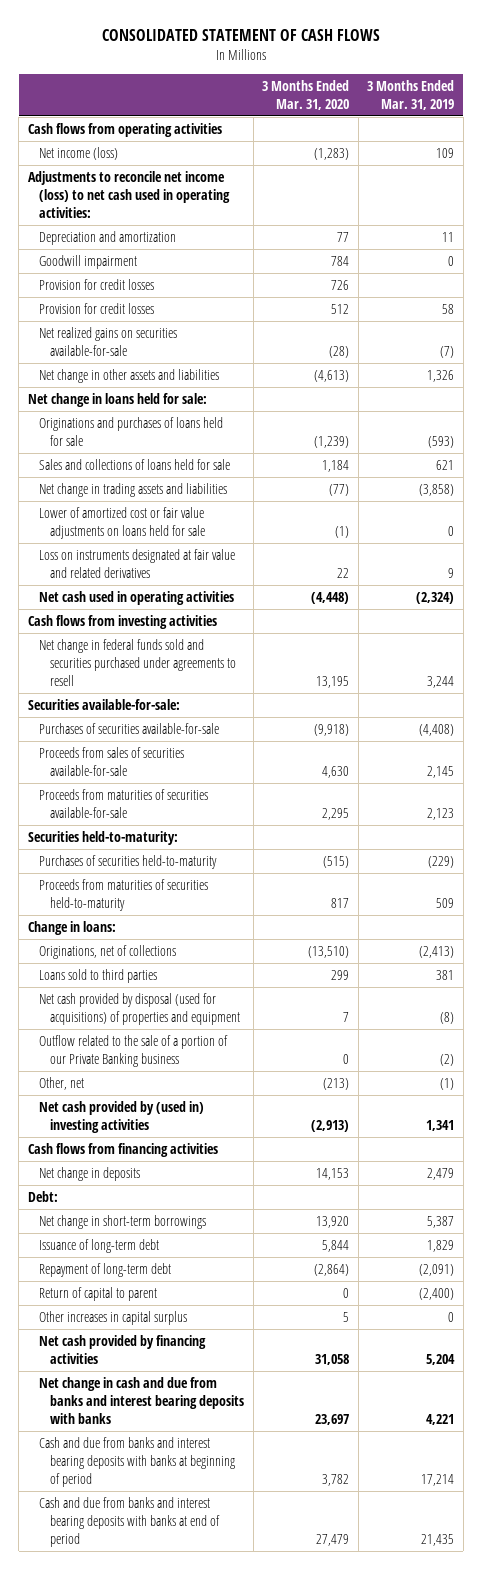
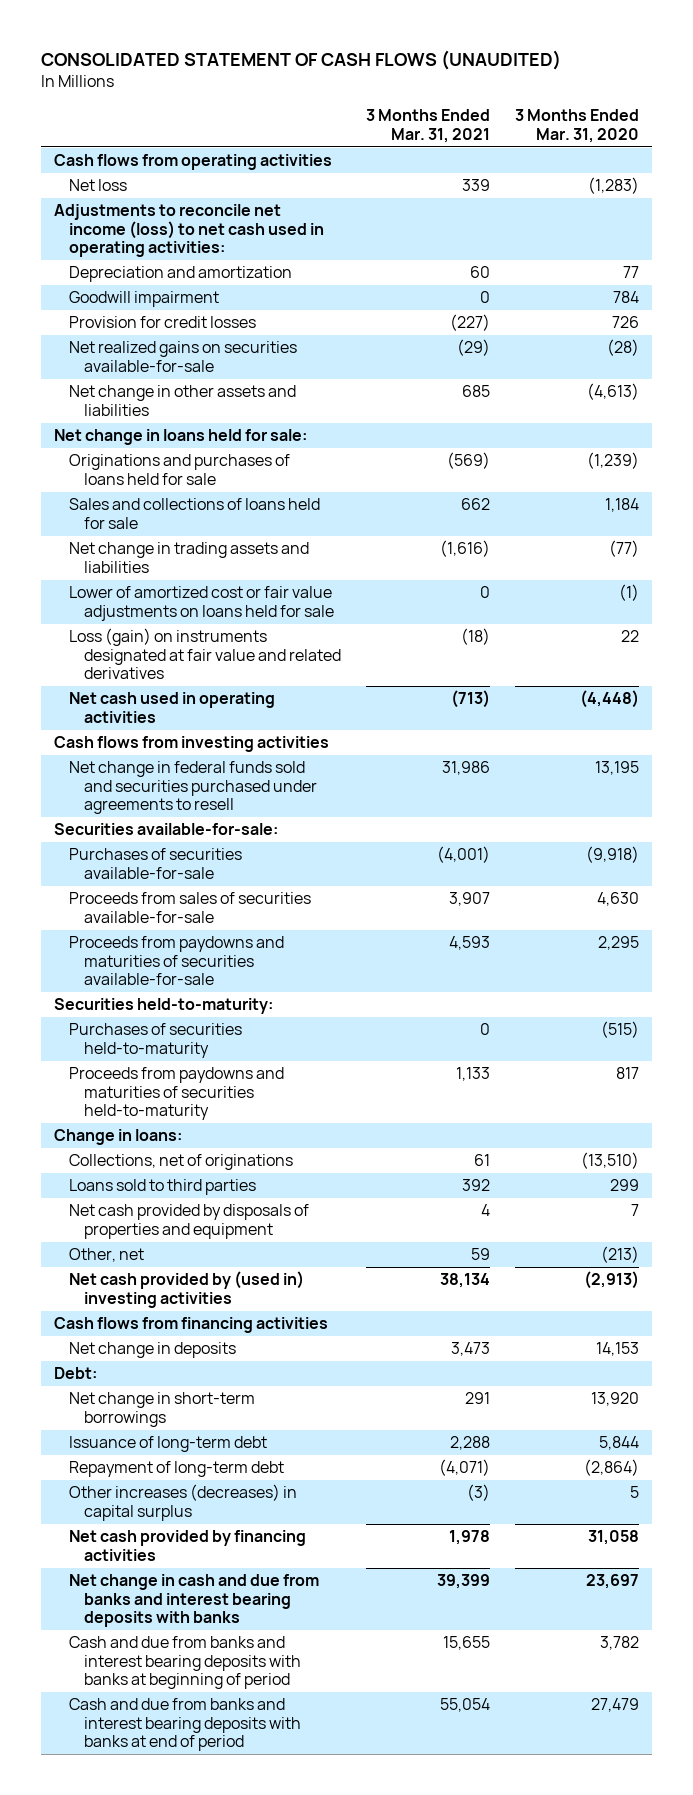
- CONSOLIDATED STATEMENT OF CASH FLOWS
+ CONSOLIDATED STATEMENT OF CASH FLOWS (UNAUDITED)
- | 3 Months Ended Mar. 31, 2020 | 3 Months Ended Mar. 31, 2019
+ | 3 Months Ended Mar. 31, 2021 | 3 Months Ended Mar. 31, 2020
- Net income (loss) | (1,283) | 109
+ Net loss | 339 | (1,283)
- Provision for credit losses | 512 | 58
- Loss on instruments designated at fair value and related derivatives | 22 | 9
+ Loss (gain) on instruments designated at fair value and related derivatives | (18) | 22
- Proceeds from maturities of securities available-for-sale | 2,295 | 2,123
+ Proceeds from paydowns and maturities of securities available-for-sale | 4,593 | 2,295
- Proceeds from maturities of securities held-to-maturity | 817 | 509
+ Proceeds from paydowns and maturities of securities held-to-maturity | 1,133 | 817
- Originations, net of collections | (13,510) | (2,413)
+ Collections, net of originations | 61 | (13,510)
- Net cash provided by disposal (used for acquisitions) of properties and equipment | 7 | (8)
- Outflow related to the sale of a portion of our Private Banking business | 0 | (2)
+ Net cash provided by disposals of properties and equipment | 4 | 7
- Return of capital to parent | 0 | (2,400)
- Other increases in capital surplus | 5 | 0
+ Other increases (decreases) in capital surplus | (3) | 5

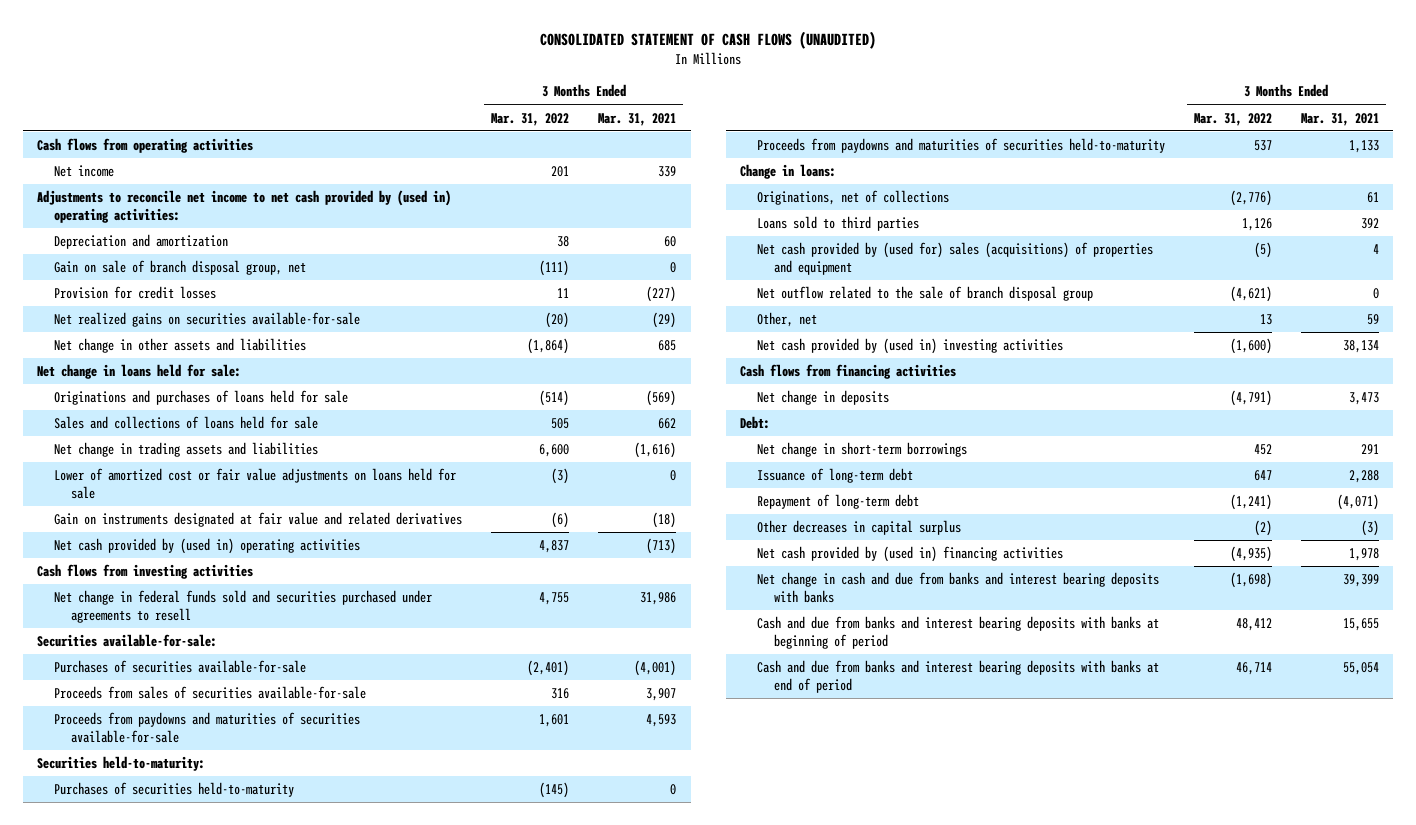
- | 3 Months Ended Mar. 31, 2021 | 3 Months Ended Mar. 31, 2020
+ | 3 Months Ended Mar. 31, 2022 | 3 Months Ended Mar. 31, 2021
- Net loss | 339 | (1,283)
- Adjustments to reconcile net income (loss) to net cash used in operating activities:
+ Net income | 201 | 339
+ Adjustments to reconcile net income to net cash provided by (used in) operating activities:
- Goodwill impairment | 0 | 784
+ Gain on sale of branch disposal group, net | (111) | 0
- Loss (gain) on instruments designated at fair value and related derivatives | (18) | 22
- Net cash used in operating activities | (713) | (4,448)
+ Gain on instruments designated at fair value and related derivatives | (6) | (18)
+ Net cash provided by (used in) operating activities | 4,837 | (713)
- Collections, net of originations | 61 | (13,510)
+ Originations, net of collections | (2,776) | 61
- Net cash provided by disposals of properties and equipment | 4 | 7
+ Net cash provided by (used for) sales (acquisitions) of properties and equipment | (5) | 4
+ Net outflow related to the sale of branch disposal group | (4,621) | 0
- Other increases (decreases) in capital surplus | (3) | 5
- Net cash provided by financing activities | 1,978 | 31,058
+ Other decreases in capital surplus | (2) | (3)
+ Net cash provided by (used in) financing activities | (4,935) | 1,978

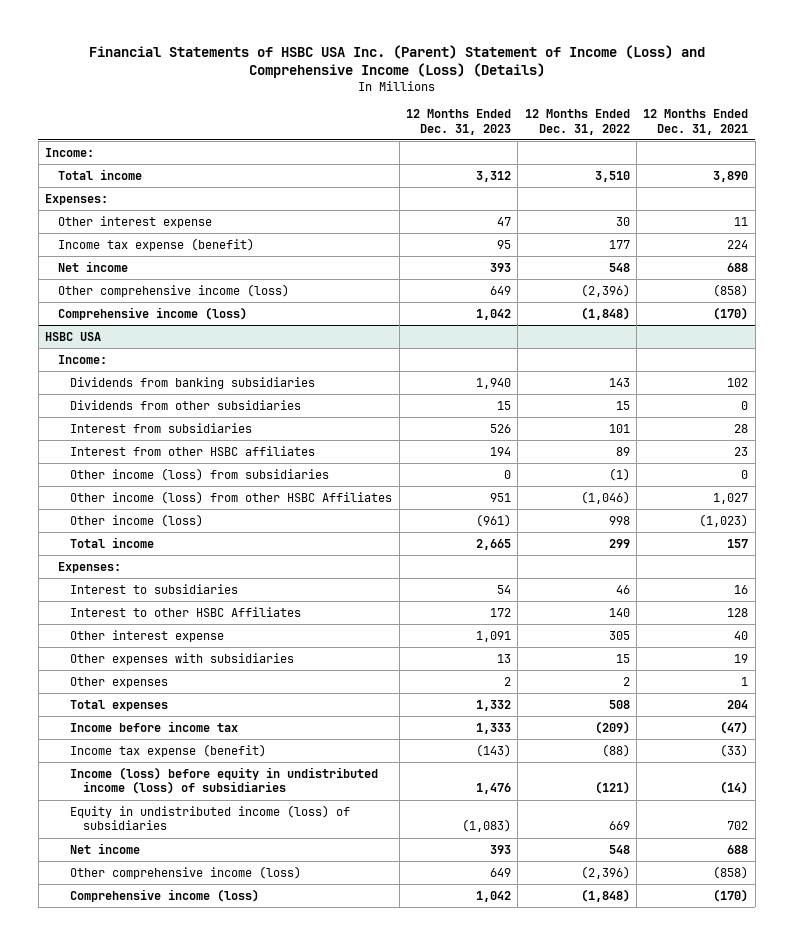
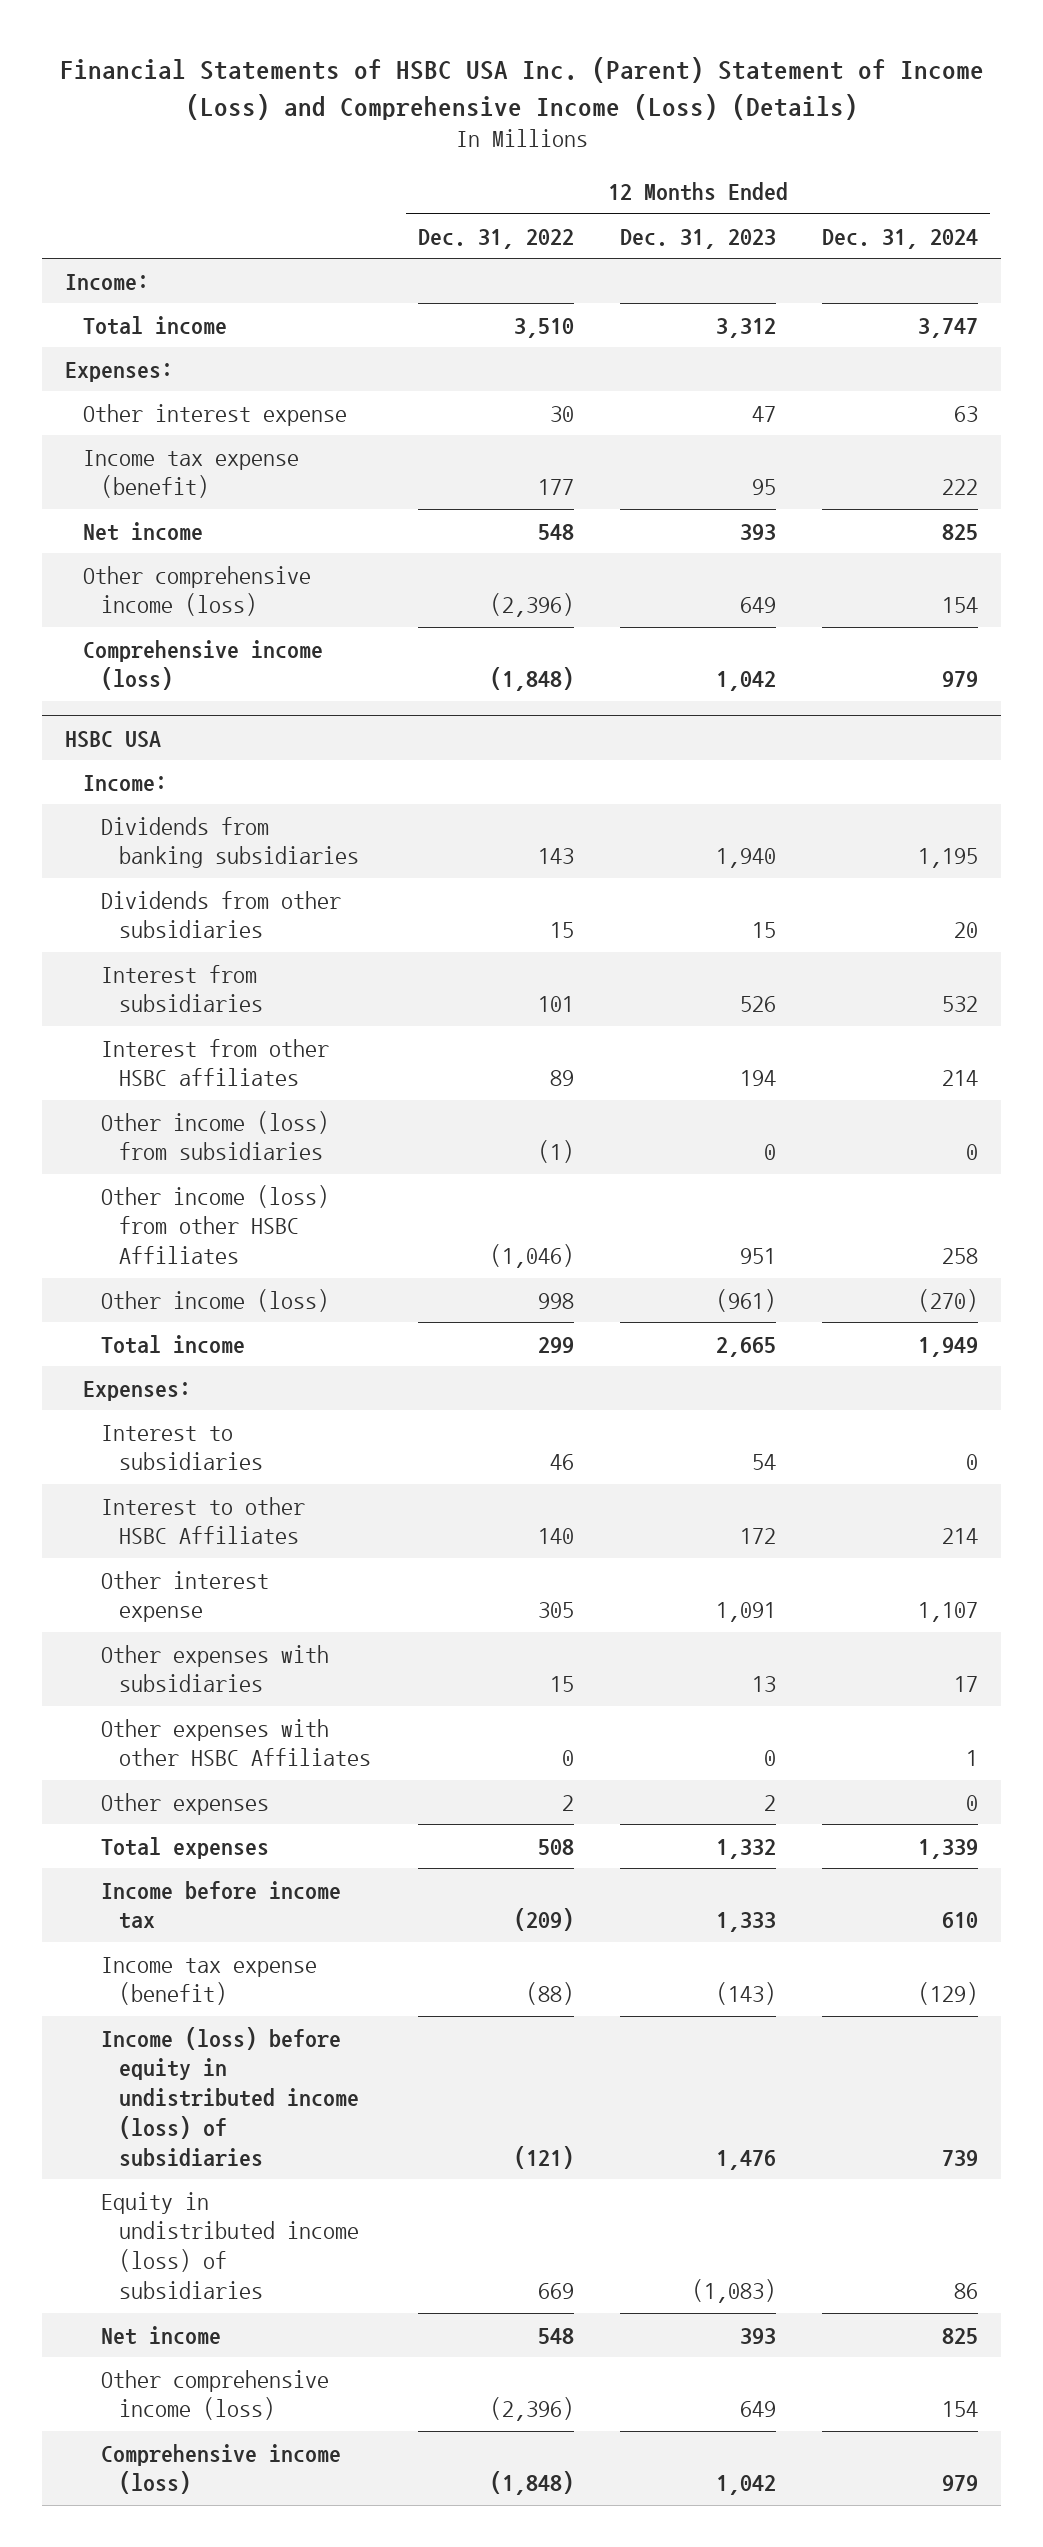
- | 12 Months Ended Dec. 31, 2023 | 12 Months Ended Dec. 31, 2022 | 12 Months Ended Dec. 31, 2021
+ | 12 Months Ended Dec. 31, 2022 | 12 Months Ended Dec. 31, 2023 | 12 Months Ended Dec. 31, 2024
@ HSBC USA
+ Other expenses with other HSBC Affiliates | 0 | 0 | 1

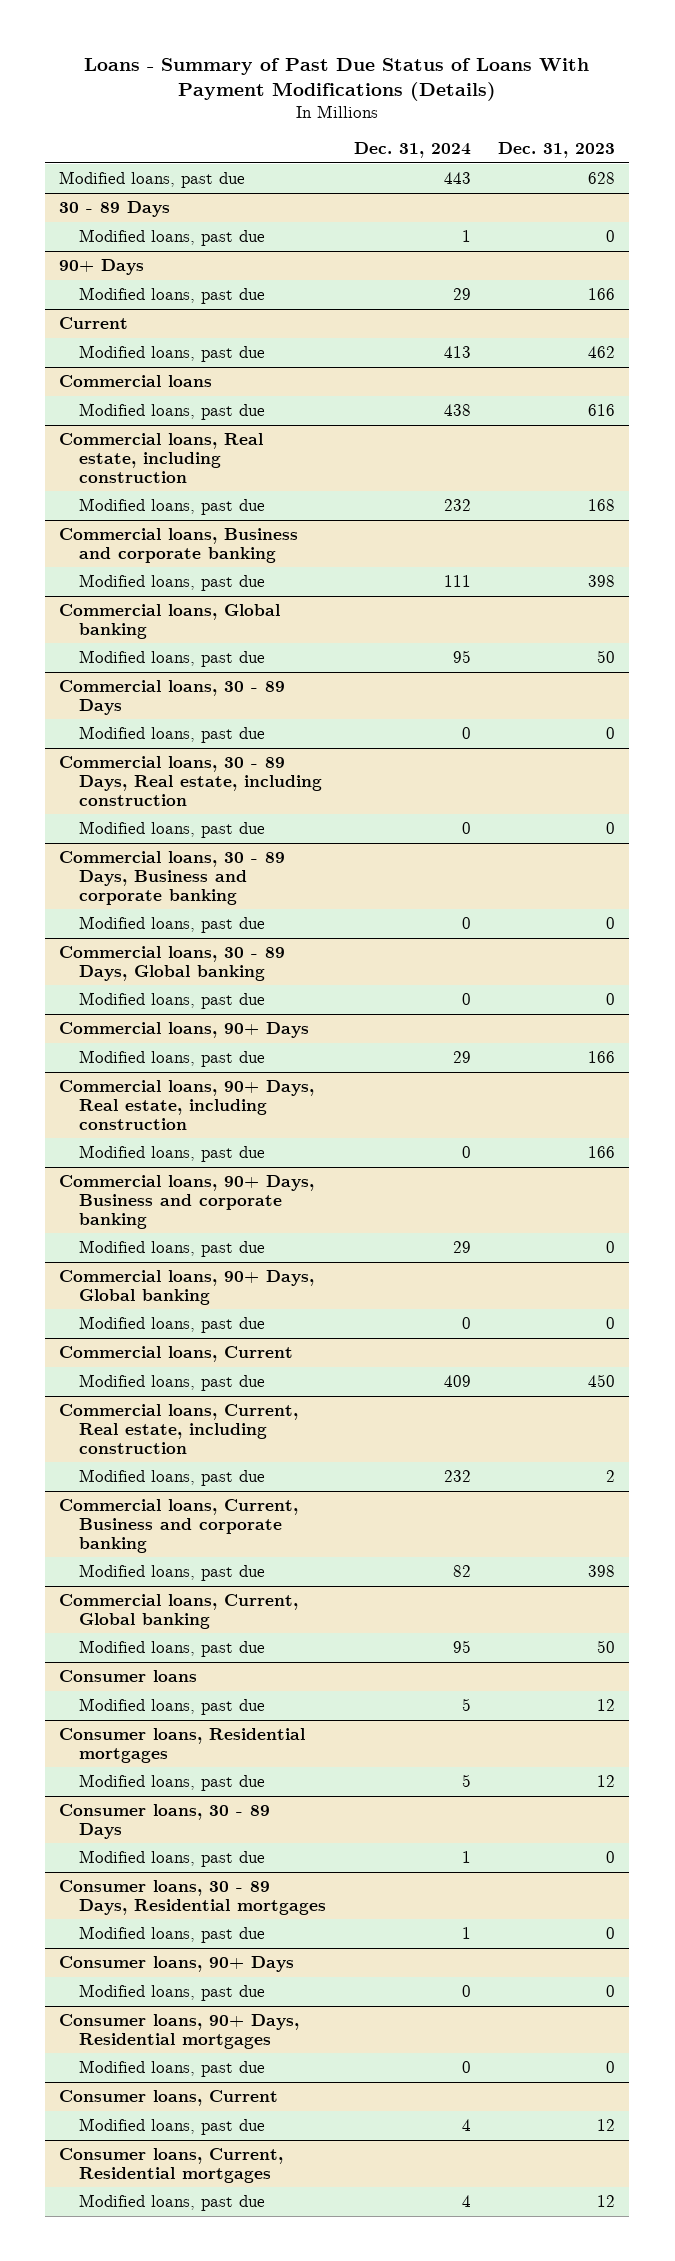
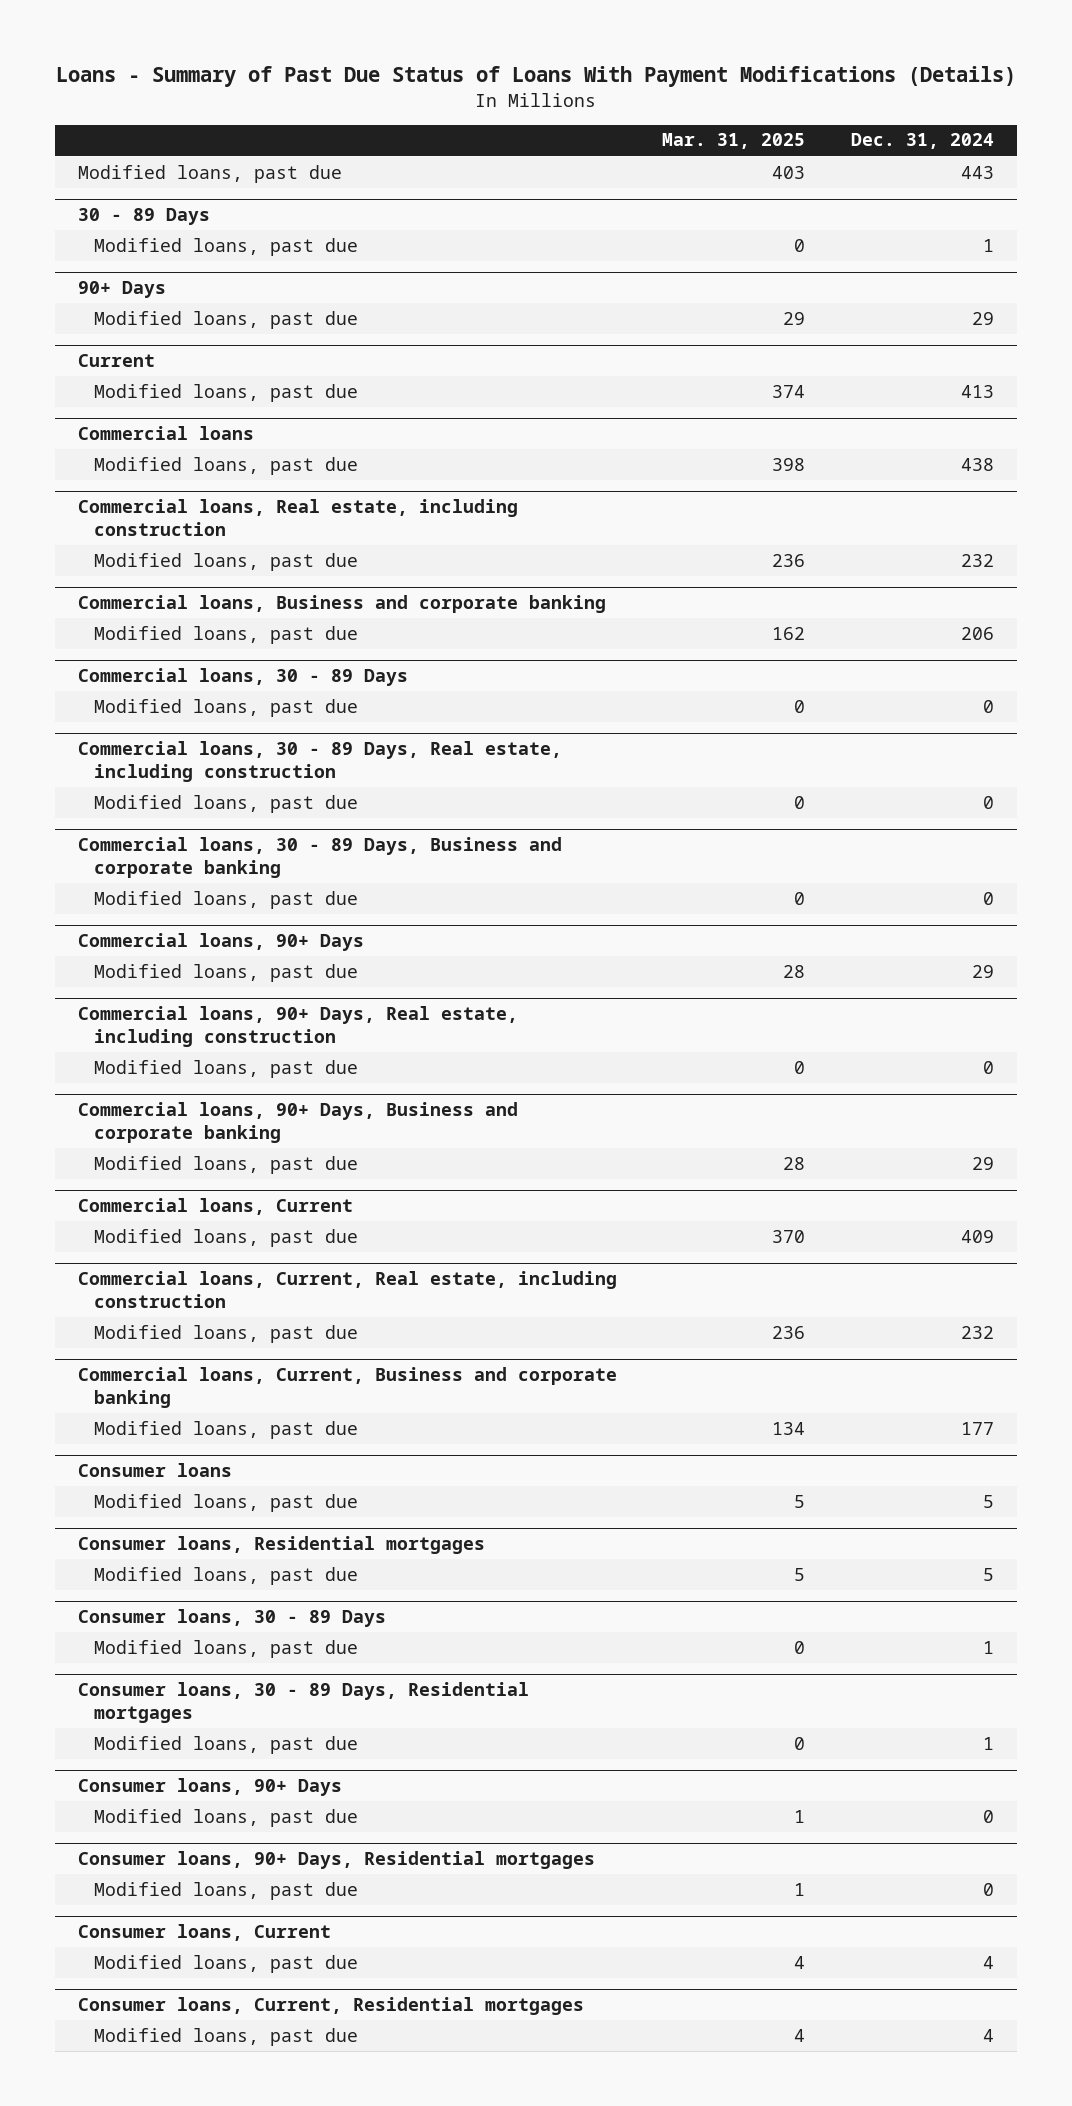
- | Dec. 31, 2024 | Dec. 31, 2023
+ | Mar. 31, 2025 | Dec. 31, 2024
@ Commercial loans, Business and corporate banking
- Modified loans, past due | 111 | 398
- Commercial loans, Global banking
- Modified loans, past due | 95 | 50
@ Commercial loans, Business and corporate banking
+ Modified loans, past due | 162 | 206
- Commercial loans, 30 - 89 Days, Global banking
- Modified loans, past due | 0 | 0
- Commercial loans, 90+ Days, Global banking
- Modified loans, past due | 0 | 0
@ Commercial loans, Current, Business and corporate banking
- Modified loans, past due | 82 | 398
- Commercial loans, Current, Global banking
- Modified loans, past due | 95 | 50
@ Commercial loans, Current, Business and corporate banking
+ Modified loans, past due | 134 | 177

